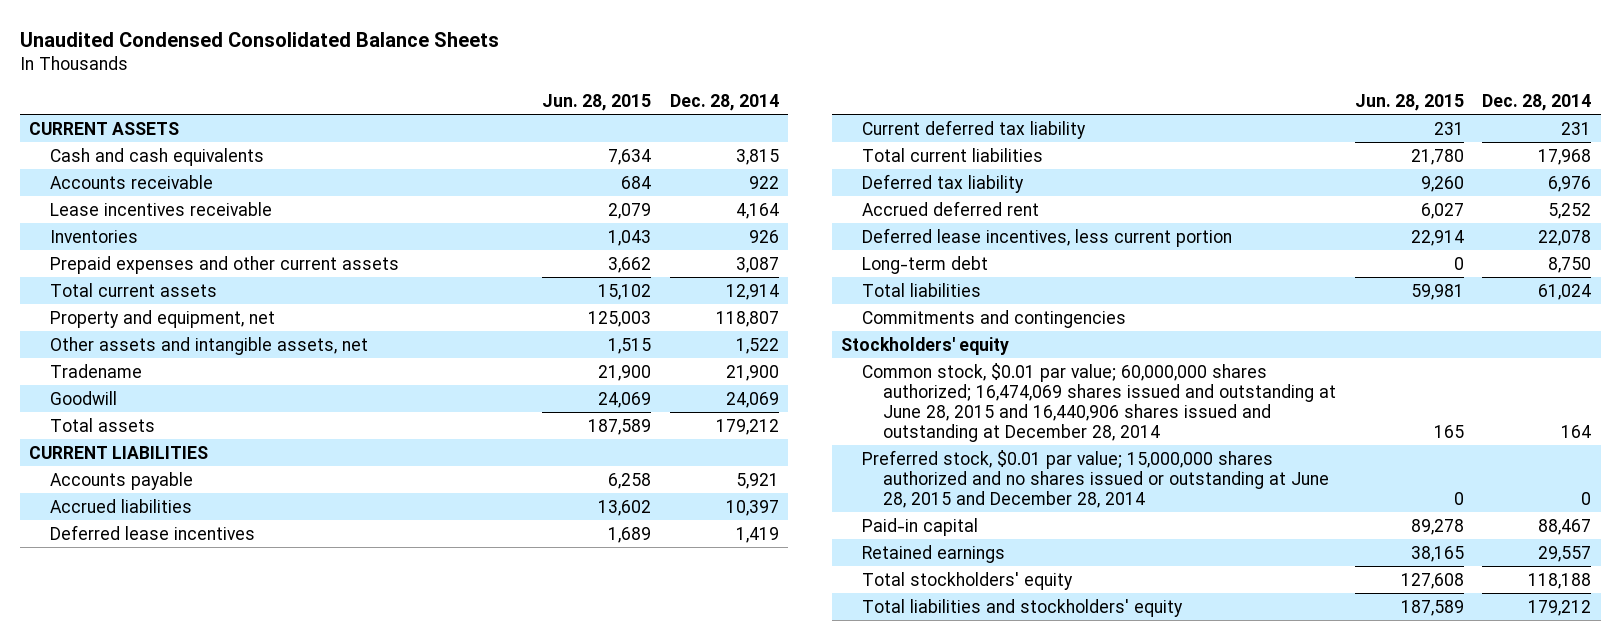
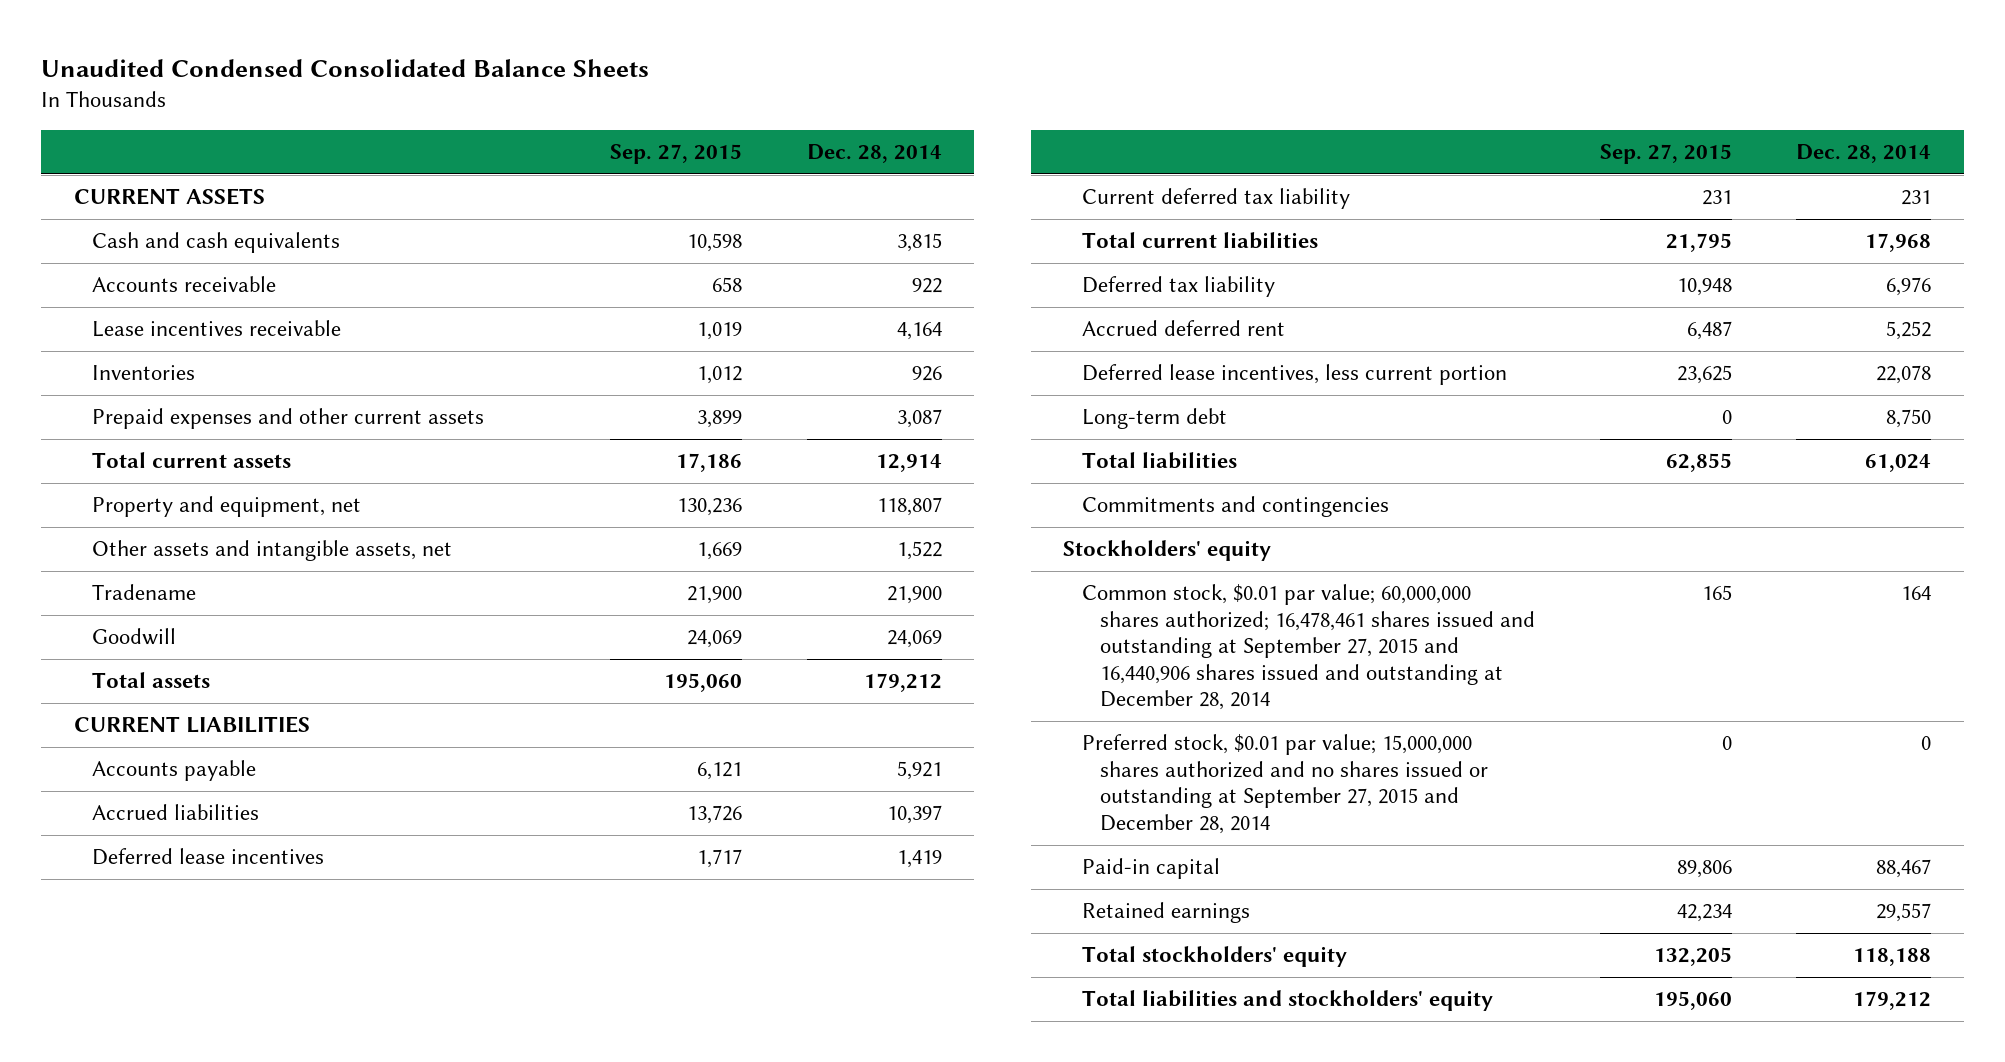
- | Jun. 28, 2015 | Dec. 28, 2014
+ | Sep. 27, 2015 | Dec. 28, 2014
- Common stock, $0.01 par value; 60,000,000 shares authorized; 16,474,069 shares issued and outstanding at June 28, 2015 and 16,440,906 shares issued and outstanding at December 28, 2014 | 165 | 164
- Preferred stock, $0.01 par value; 15,000,000 shares authorized and no shares issued or outstanding at June 28, 2015 and December 28, 2014 | 0 | 0
+ Common stock, $0.01 par value; 60,000,000 shares authorized; 16,478,461 shares issued and outstanding at September 27, 2015 and 16,440,906 shares issued and outstanding at December 28, 2014 | 165 | 164
+ Preferred stock, $0.01 par value; 15,000,000 shares authorized and no shares issued or outstanding at September 27, 2015 and December 28, 2014 | 0 | 0

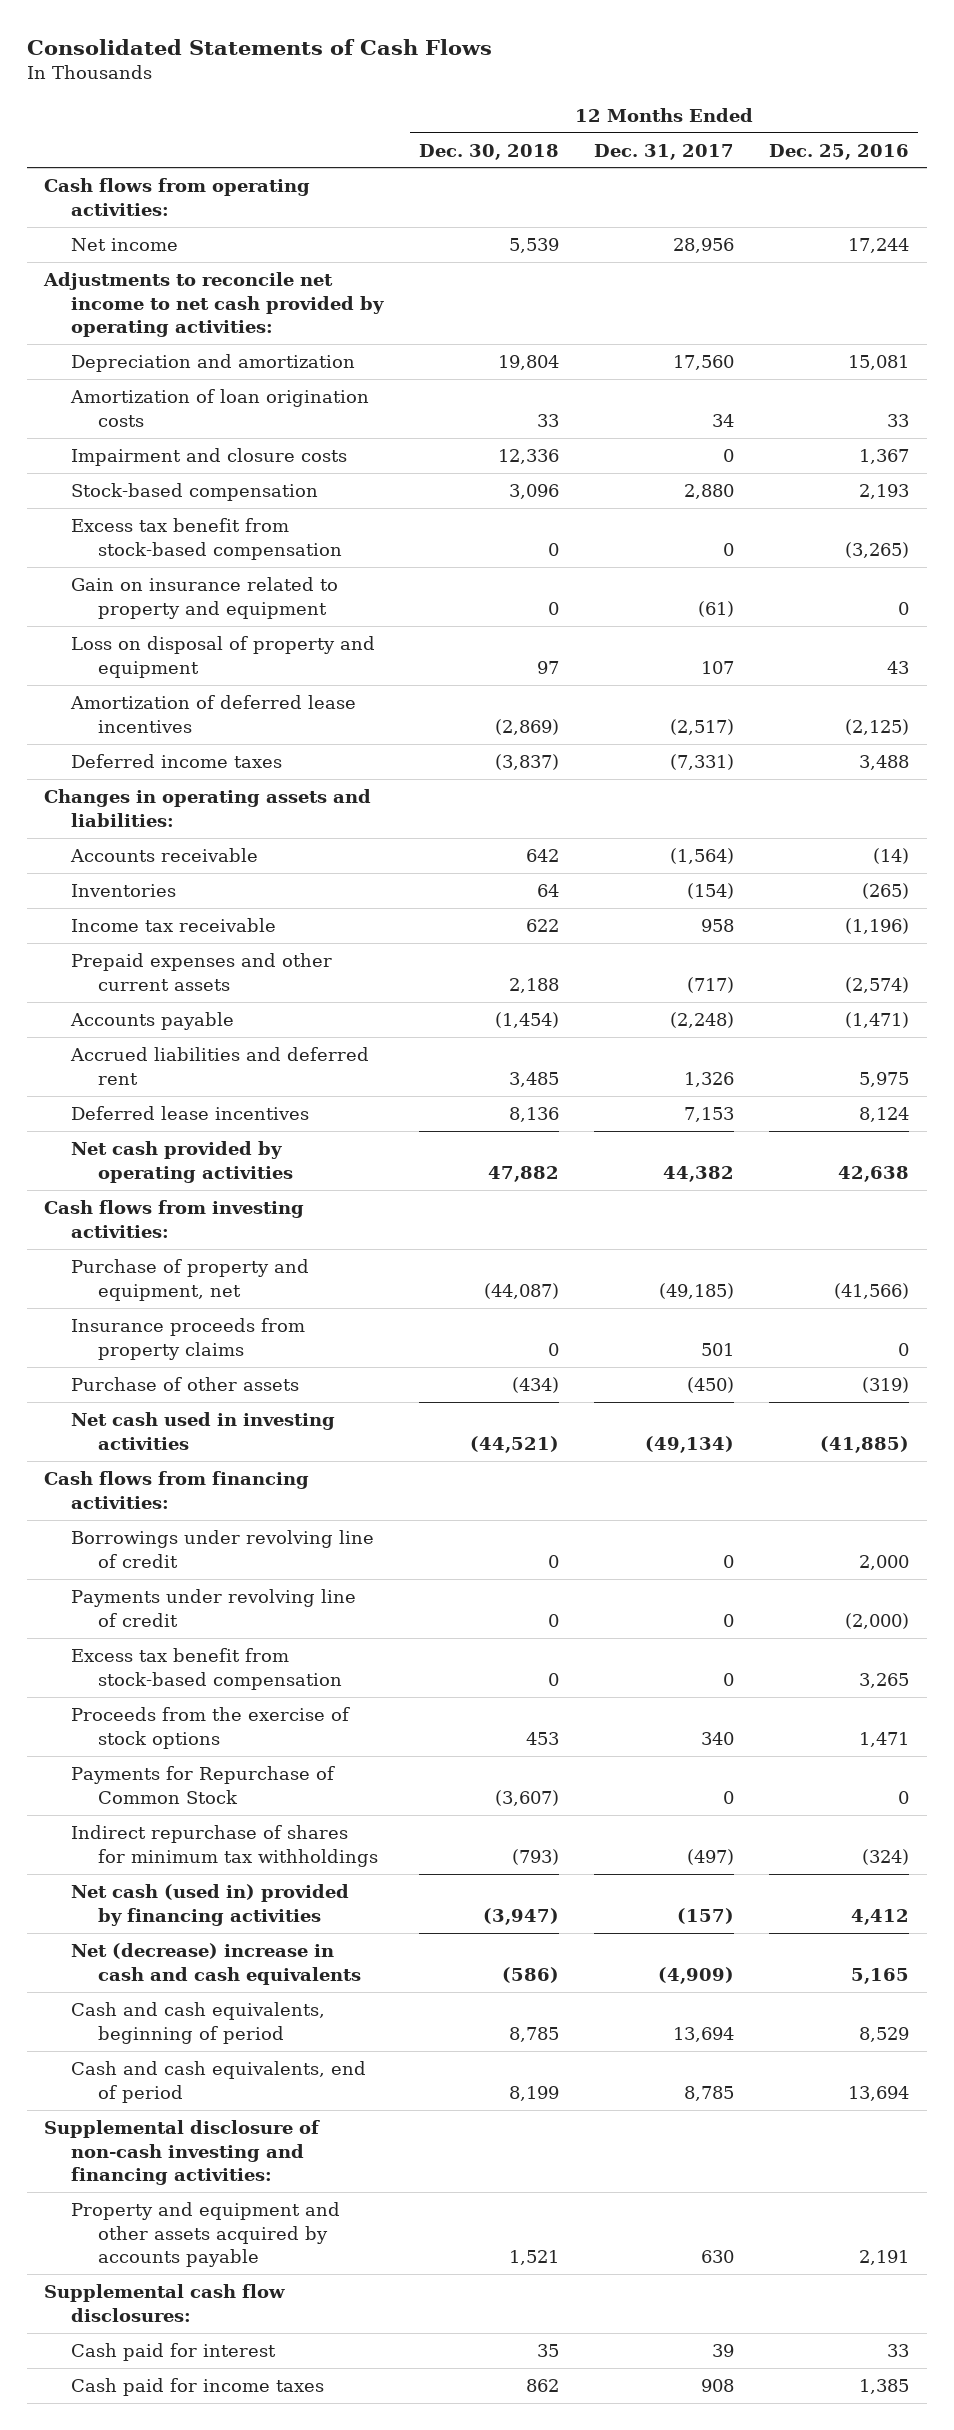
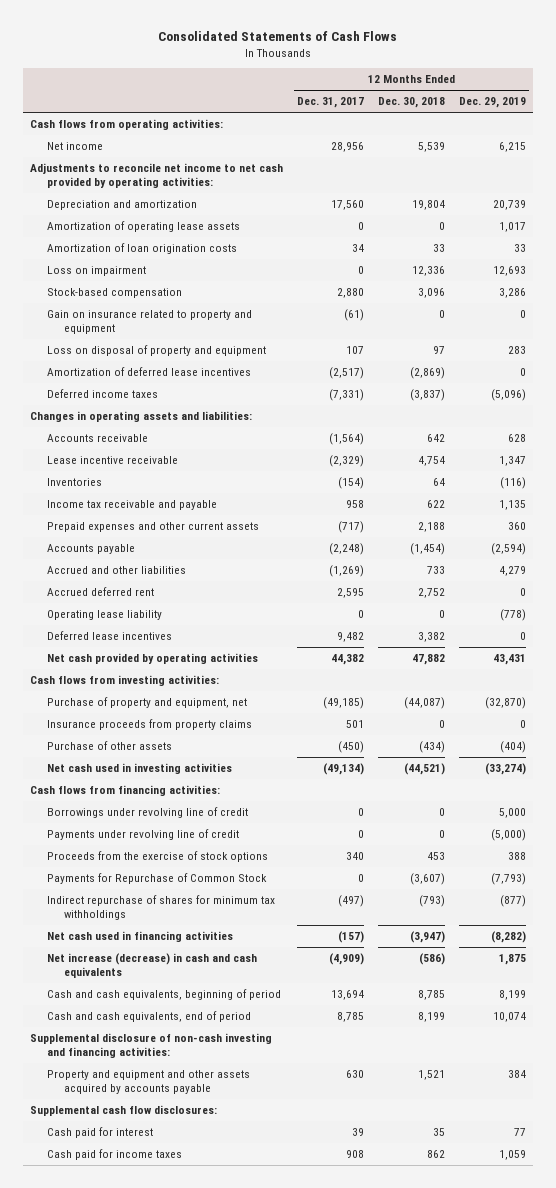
- | 12 Months Ended Dec. 30, 2018 | 12 Months Ended Dec. 31, 2017 | 12 Months Ended Dec. 25, 2016
+ | 12 Months Ended Dec. 31, 2017 | 12 Months Ended Dec. 30, 2018 | 12 Months Ended Dec. 29, 2019
+ Amortization of operating lease assets | 0 | 0 | 1,017
- Impairment and closure costs | 12,336 | 0 | 1,367
+ Loss on impairment | 0 | 12,336 | 12,693
- Excess tax benefit from stock-based compensation | 0 | 0 | (3,265)
+ Lease incentive receivable | (2,329) | 4,754 | 1,347
- Income tax receivable | 622 | 958 | (1,196)
+ Income tax receivable and payable | 958 | 622 | 1,135
- Accrued liabilities and deferred rent | 3,485 | 1,326 | 5,975
- Deferred lease incentives | 8,136 | 7,153 | 8,124
+ Accrued and other liabilities | (1,269) | 733 | 4,279
+ Accrued deferred rent | 2,595 | 2,752 | 0
+ Operating lease liability | 0 | 0 | (778)
+ Deferred lease incentives | 9,482 | 3,382 | 0
- Excess tax benefit from stock-based compensation | 0 | 0 | 3,265
- Net cash (used in) provided by financing activities | (3,947) | (157) | 4,412
- Net (decrease) increase in cash and cash equivalents | (586) | (4,909) | 5,165
+ Net cash used in financing activities | (157) | (3,947) | (8,282)
+ Net increase (decrease) in cash and cash equivalents | (4,909) | (586) | 1,875

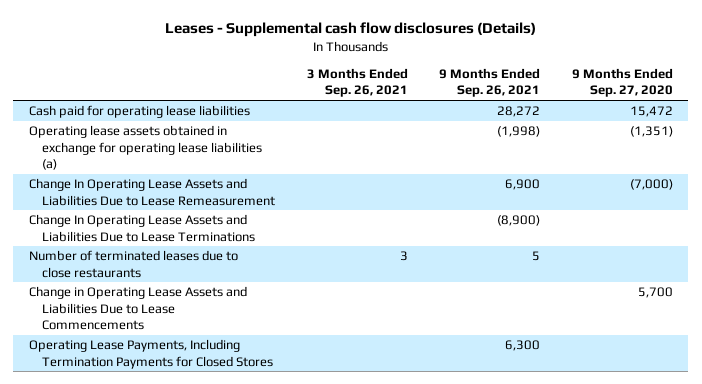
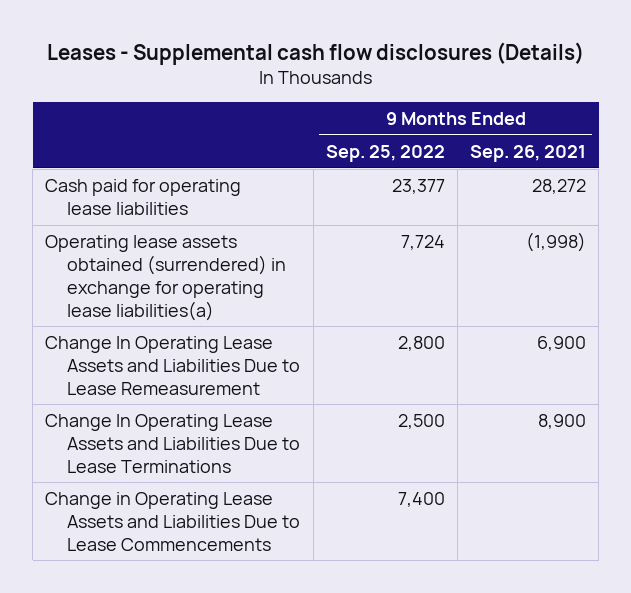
- | 3 Months Ended Sep. 26, 2021 | 9 Months Ended Sep. 26, 2021 | 9 Months Ended Sep. 27, 2020
+ | 9 Months Ended Sep. 25, 2022 | 9 Months Ended Sep. 26, 2021
- Operating lease assets obtained in exchange for operating lease liabilities (a) | | (1,998) | (1,351)
+ Operating lease assets obtained (surrendered) in exchange for operating lease liabilities(a) | 7,724 | (1,998)
- Change In Operating Lease Assets and Liabilities Due to Lease Terminations | | (8,900) |
- Number of terminated leases due to close restaurants | 3 | 5 |
+ Change In Operating Lease Assets and Liabilities Due to Lease Terminations | 2,500 | 8,900
- Operating Lease Payments, Including Termination Payments for Closed Stores | | 6,300 |

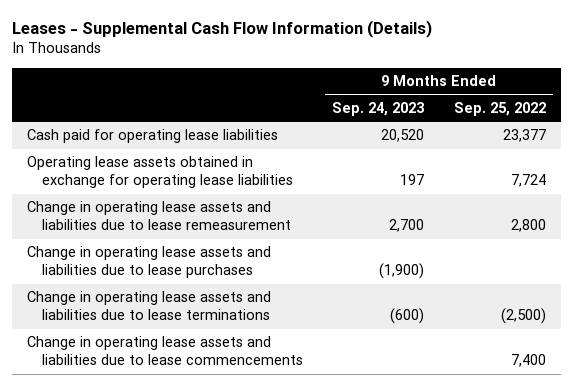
- Leases - Supplemental cash flow disclosures (Details)
+ Leases - Supplemental Cash Flow Information (Details)
- | 9 Months Ended Sep. 25, 2022 | 9 Months Ended Sep. 26, 2021
+ | 9 Months Ended Sep. 24, 2023 | 9 Months Ended Sep. 25, 2022
- Operating lease assets obtained (surrendered) in exchange for operating lease liabilities(a) | 7,724 | (1,998)
- Change In Operating Lease Assets and Liabilities Due to Lease Remeasurement | 2,800 | 6,900
- Change In Operating Lease Assets and Liabilities Due to Lease Terminations | 2,500 | 8,900
- Change in Operating Lease Assets and Liabilities Due to Lease Commencements | 7,400 |
+ Operating lease assets obtained in exchange for operating lease liabilities | 197 | 7,724
+ Change in operating lease assets and liabilities due to lease remeasurement | 2,700 | 2,800
+ Change in operating lease assets and liabilities due to lease purchases | (1,900) |
+ Change in operating lease assets and liabilities due to lease terminations | (600) | (2,500)
+ Change in operating lease assets and liabilities due to lease commencements | | 7,400

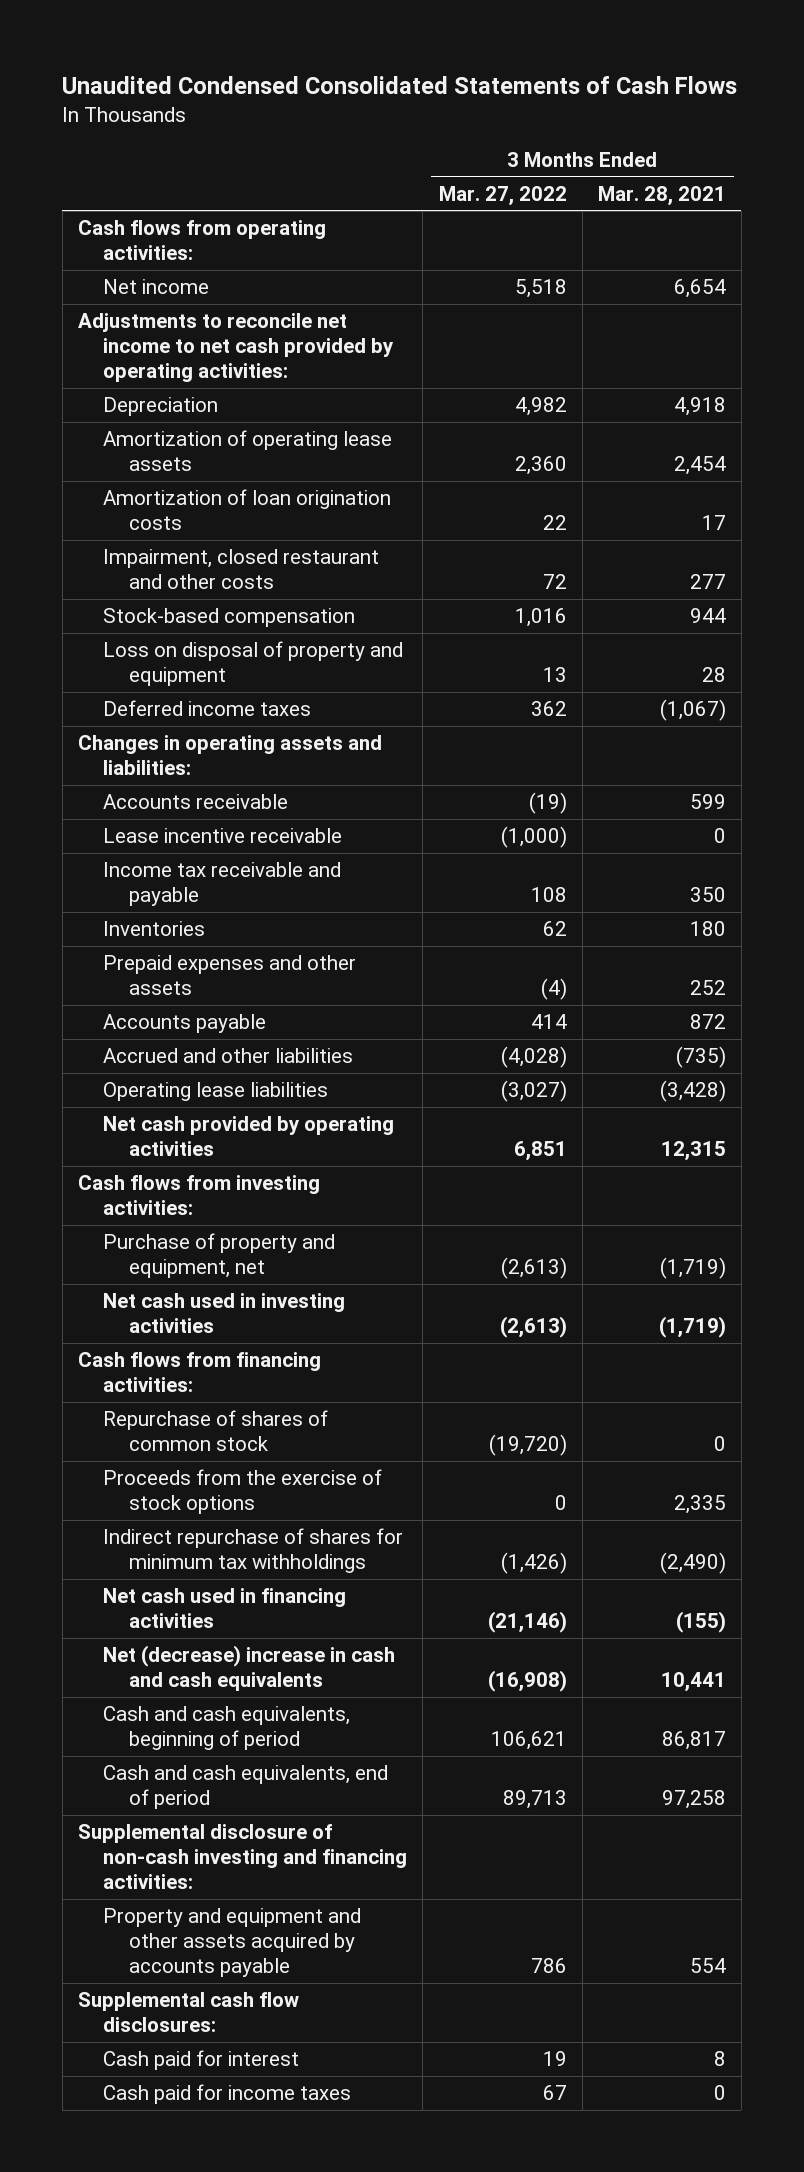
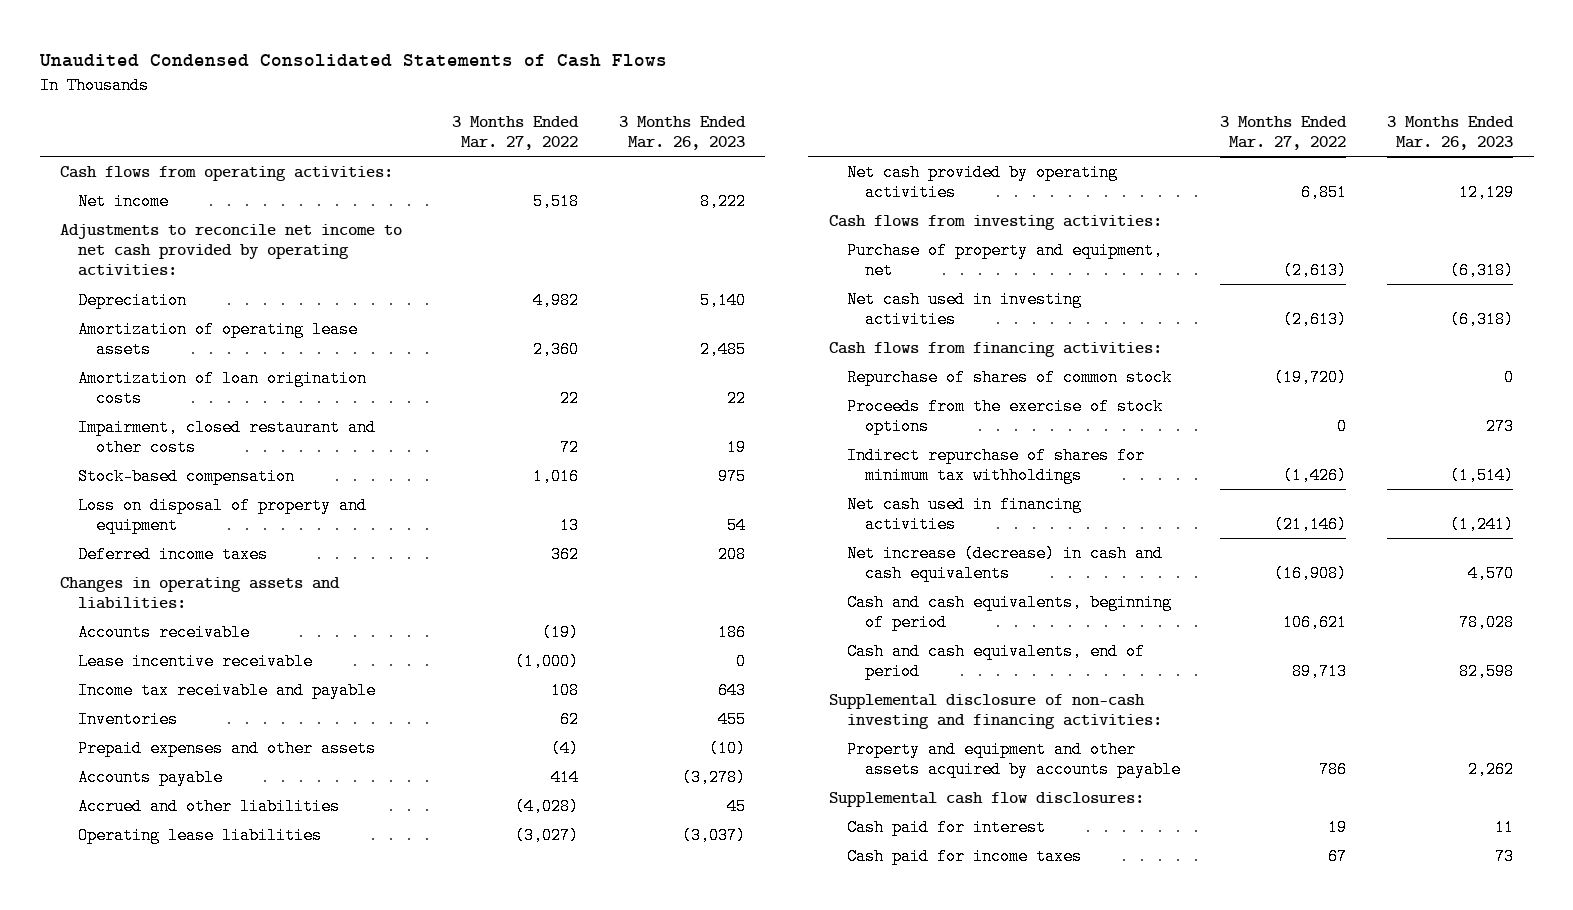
- | 3 Months Ended Mar. 27, 2022 | 3 Months Ended Mar. 28, 2021
+ | 3 Months Ended Mar. 27, 2022 | 3 Months Ended Mar. 26, 2023
- Net (decrease) increase in cash and cash equivalents | (16,908) | 10,441
+ Net increase (decrease) in cash and cash equivalents | (16,908) | 4,570

